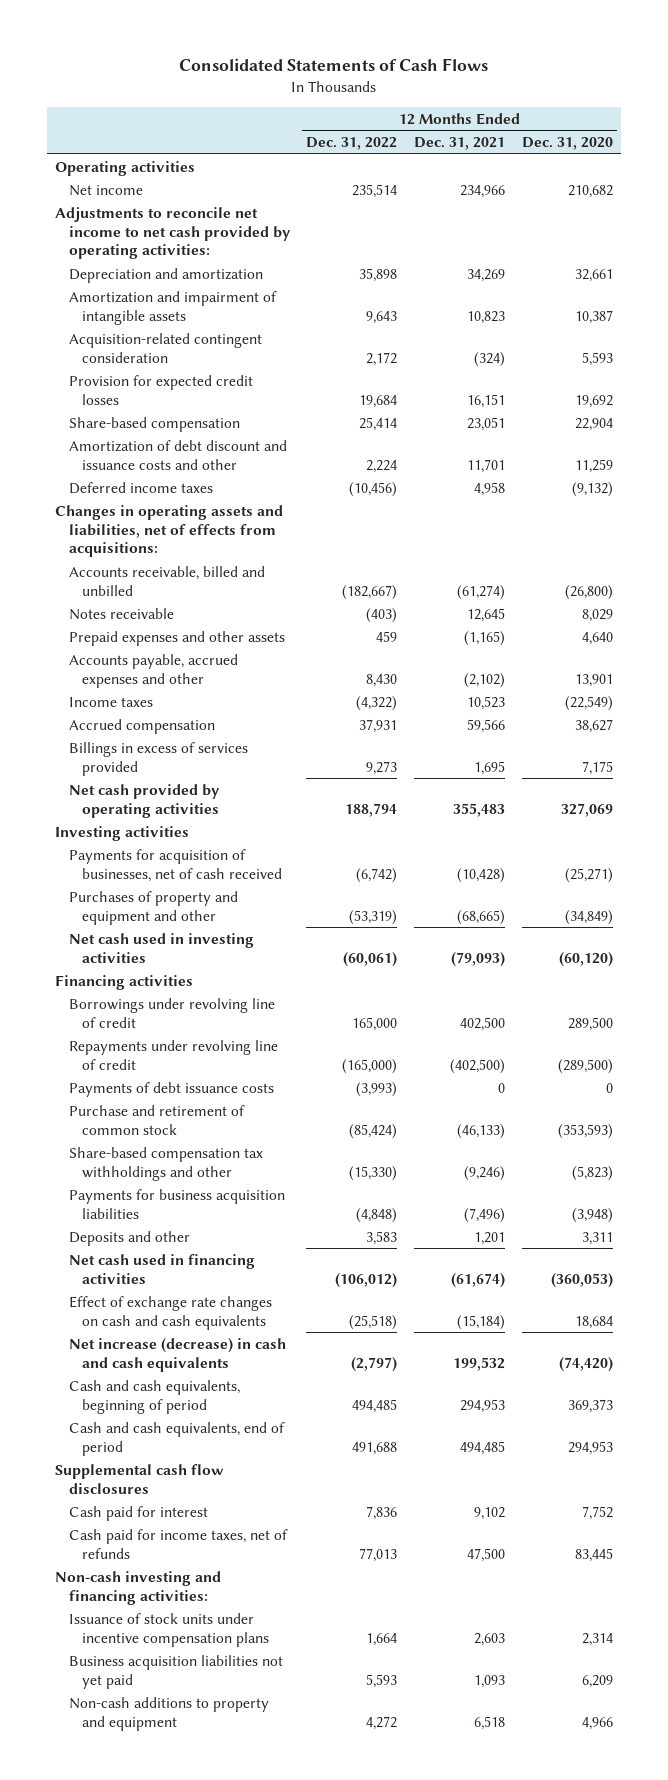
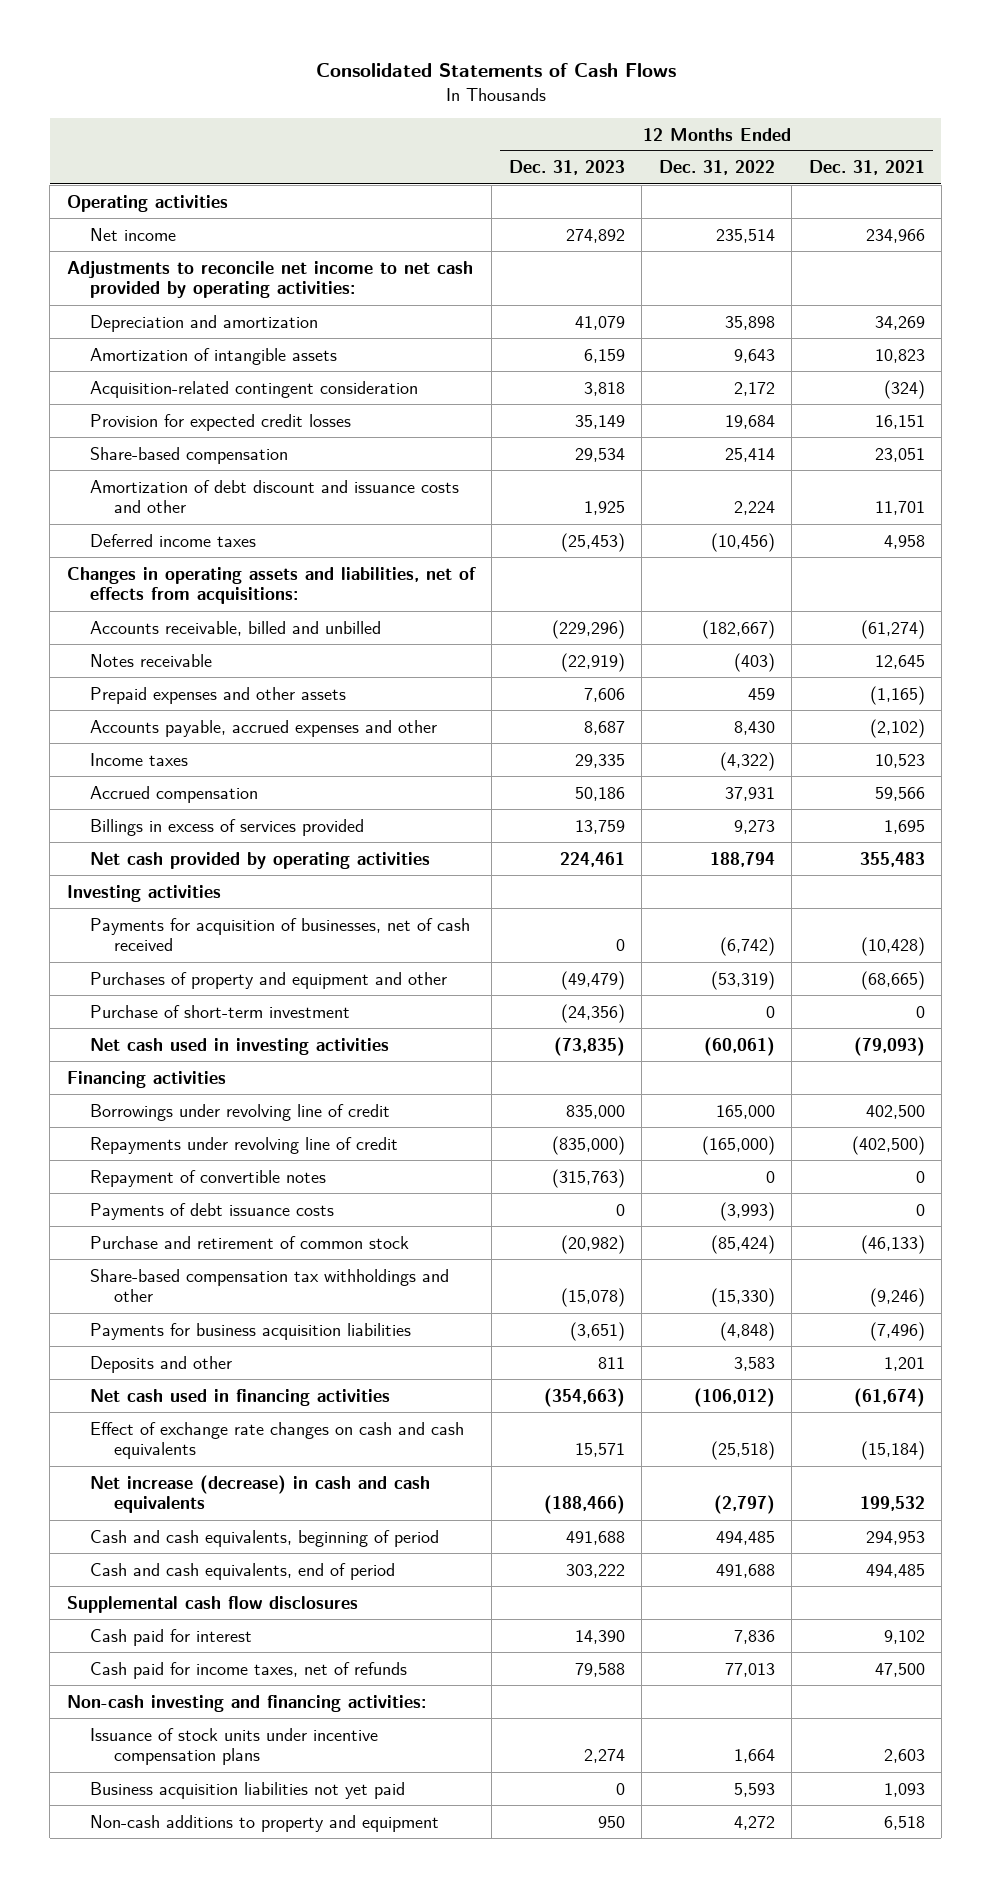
- | 12 Months Ended Dec. 31, 2022 | 12 Months Ended Dec. 31, 2021 | 12 Months Ended Dec. 31, 2020
+ | 12 Months Ended Dec. 31, 2023 | 12 Months Ended Dec. 31, 2022 | 12 Months Ended Dec. 31, 2021
- Amortization and impairment of intangible assets | 9,643 | 10,823 | 10,387
+ Amortization of intangible assets | 6,159 | 9,643 | 10,823
+ Purchase of short-term investment | (24,356) | 0 | 0
+ Repayment of convertible notes | (315,763) | 0 | 0

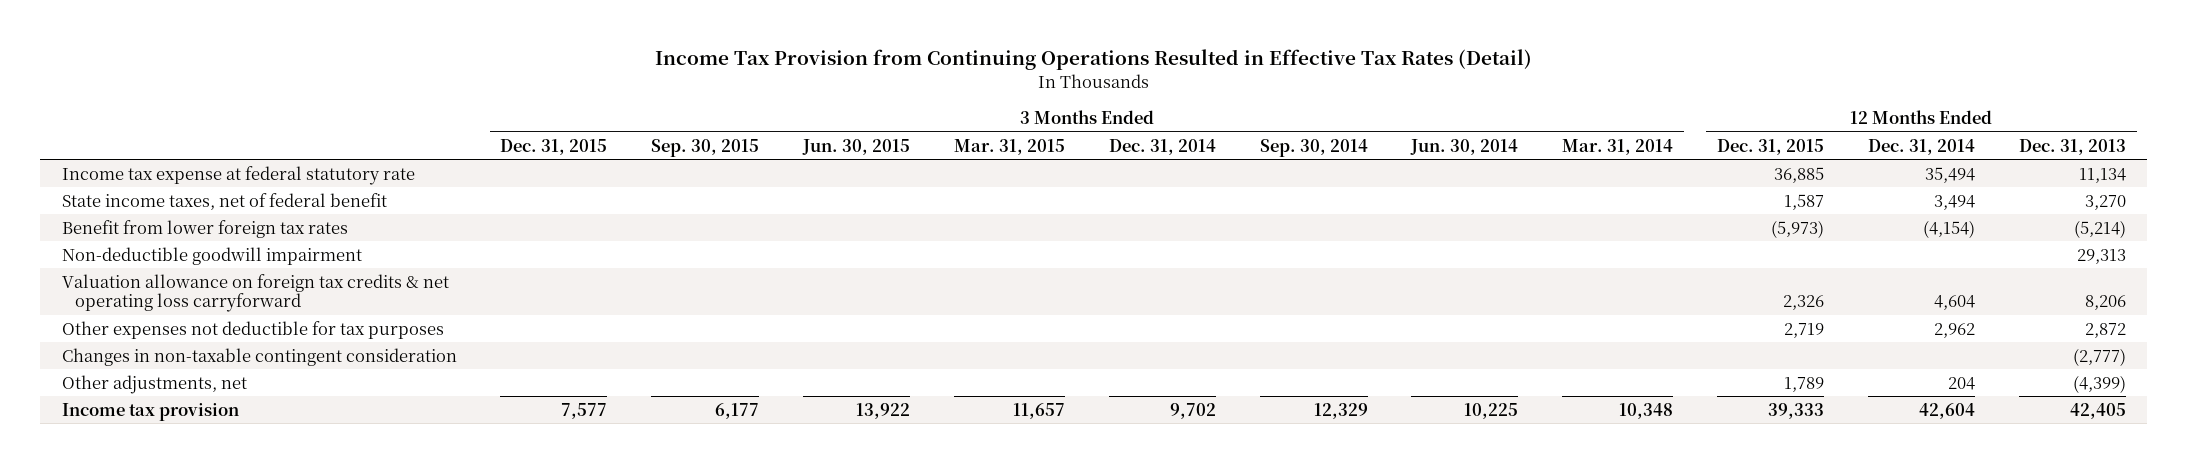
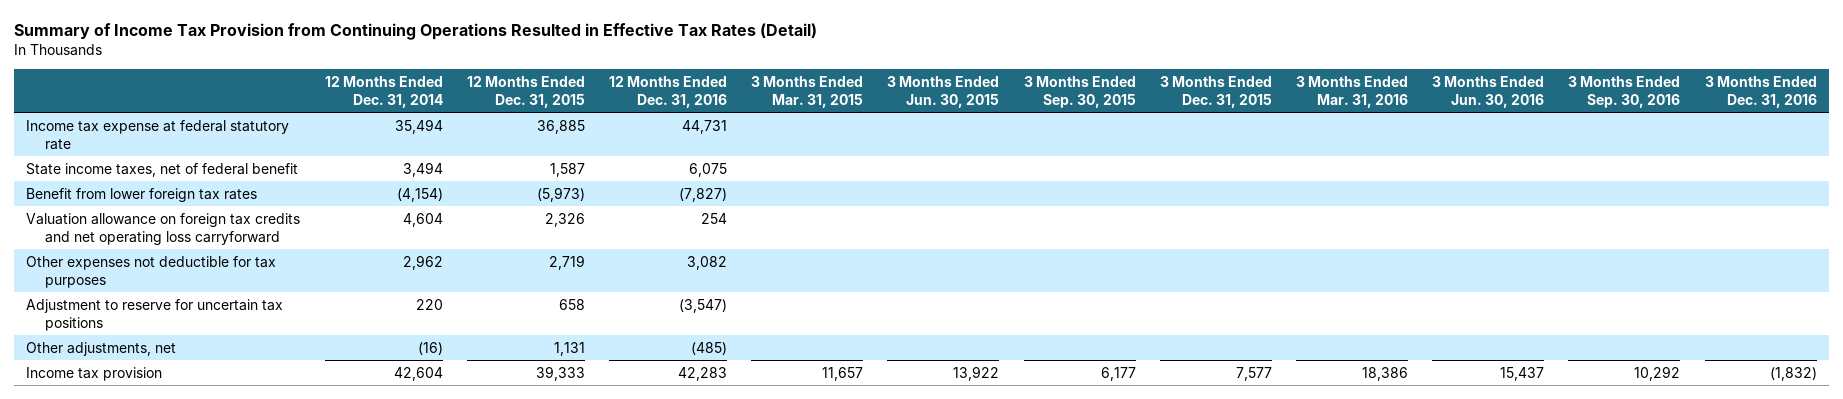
- Income Tax Provision from Continuing Operations Resulted in Effective Tax Rates (Detail)
+ Summary of Income Tax Provision from Continuing Operations Resulted in Effective Tax Rates (Detail)
- | 3 Months Ended Dec. 31, 2015 | 3 Months Ended Sep. 30, 2015 | 3 Months Ended Jun. 30, 2015 | 3 Months Ended Mar. 31, 2015 | 3 Months Ended Dec. 31, 2014 | 3 Months Ended Sep. 30, 2014 | 3 Months Ended Jun. 30, 2014 | 3 Months Ended Mar. 31, 2014 | 12 Months Ended Dec. 31, 2015 | 12 Months Ended Dec. 31, 2014 | 12 Months Ended Dec. 31, 2013
+ | 12 Months Ended Dec. 31, 2014 | 12 Months Ended Dec. 31, 2015 | 12 Months Ended Dec. 31, 2016 | 3 Months Ended Mar. 31, 2015 | 3 Months Ended Jun. 30, 2015 | 3 Months Ended Sep. 30, 2015 | 3 Months Ended Dec. 31, 2015 | 3 Months Ended Mar. 31, 2016 | 3 Months Ended Jun. 30, 2016 | 3 Months Ended Sep. 30, 2016 | 3 Months Ended Dec. 31, 2016
- Non-deductible goodwill impairment | | | | | | | | | | | 29,313
- Valuation allowance on foreign tax credits & net operating loss carryforward | | | | | | | | | 2,326 | 4,604 | 8,206
+ Valuation allowance on foreign tax credits and net operating loss carryforward | 4,604 | 2,326 | 254 | | | | | | | |
- Changes in non-taxable contingent consideration | | | | | | | | | | | (2,777)
- Other adjustments, net | | | | | | | | | 1,789 | 204 | (4,399)
+ Adjustment to reserve for uncertain tax positions | 220 | 658 | (3,547) | | | | | | | |
+ Other adjustments, net | (16) | 1,131 | (485) | | | | | | | |

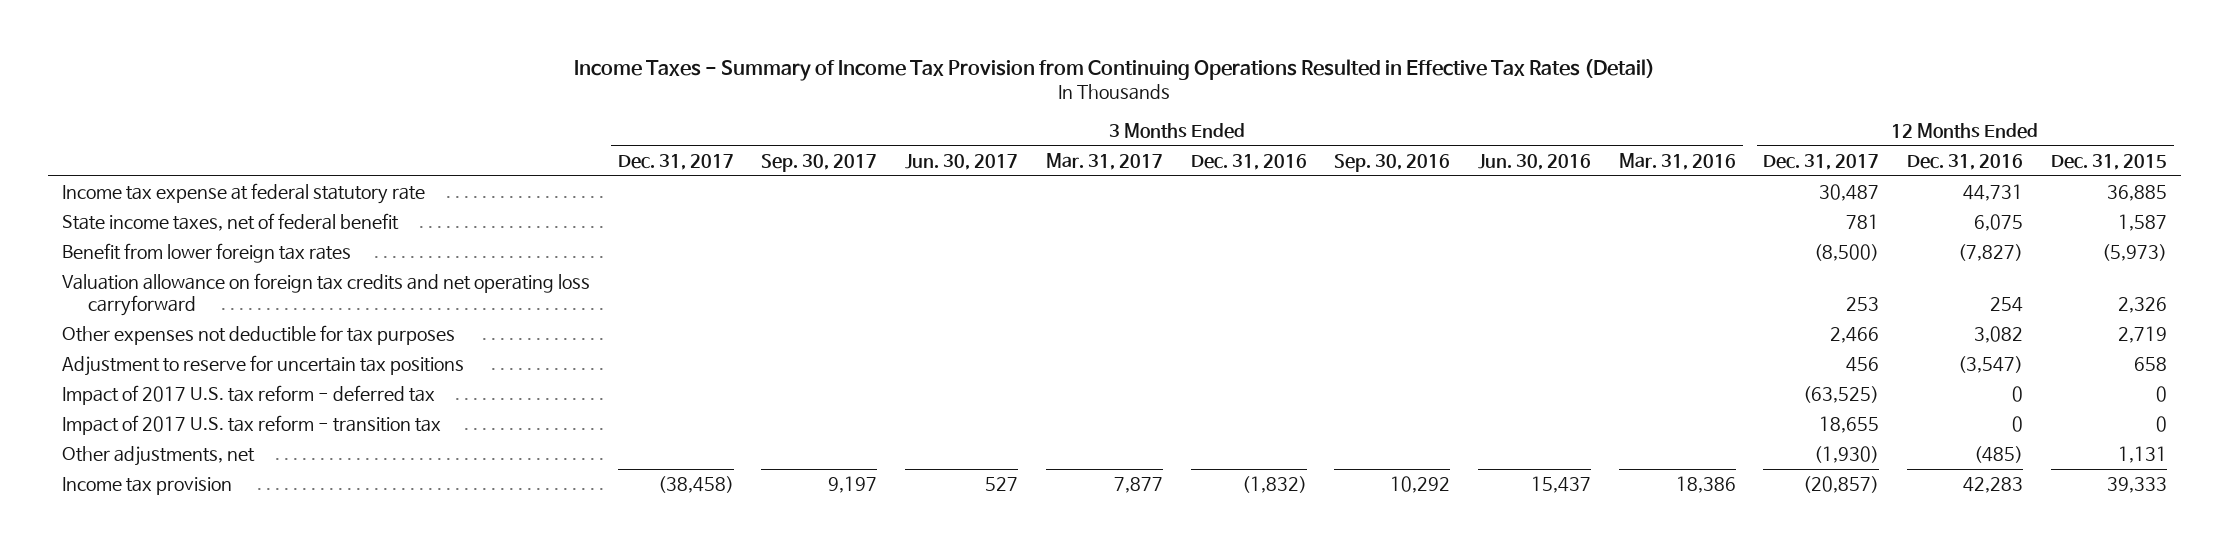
- Summary of Income Tax Provision from Continuing Operations Resulted in Effective Tax Rates (Detail)
+ Income Taxes - Summary of Income Tax Provision from Continuing Operations Resulted in Effective Tax Rates (Detail)
- | 12 Months Ended Dec. 31, 2014 | 12 Months Ended Dec. 31, 2015 | 12 Months Ended Dec. 31, 2016 | 3 Months Ended Mar. 31, 2015 | 3 Months Ended Jun. 30, 2015 | 3 Months Ended Sep. 30, 2015 | 3 Months Ended Dec. 31, 2015 | 3 Months Ended Mar. 31, 2016 | 3 Months Ended Jun. 30, 2016 | 3 Months Ended Sep. 30, 2016 | 3 Months Ended Dec. 31, 2016
+ | 3 Months Ended Dec. 31, 2017 | 3 Months Ended Sep. 30, 2017 | 3 Months Ended Jun. 30, 2017 | 3 Months Ended Mar. 31, 2017 | 3 Months Ended Dec. 31, 2016 | 3 Months Ended Sep. 30, 2016 | 3 Months Ended Jun. 30, 2016 | 3 Months Ended Mar. 31, 2016 | 12 Months Ended Dec. 31, 2017 | 12 Months Ended Dec. 31, 2016 | 12 Months Ended Dec. 31, 2015
+ Impact of 2017 U.S. tax reform - deferred tax | | | | | | | | | (63,525) | 0 | 0
+ Impact of 2017 U.S. tax reform - transition tax | | | | | | | | | 18,655 | 0 | 0

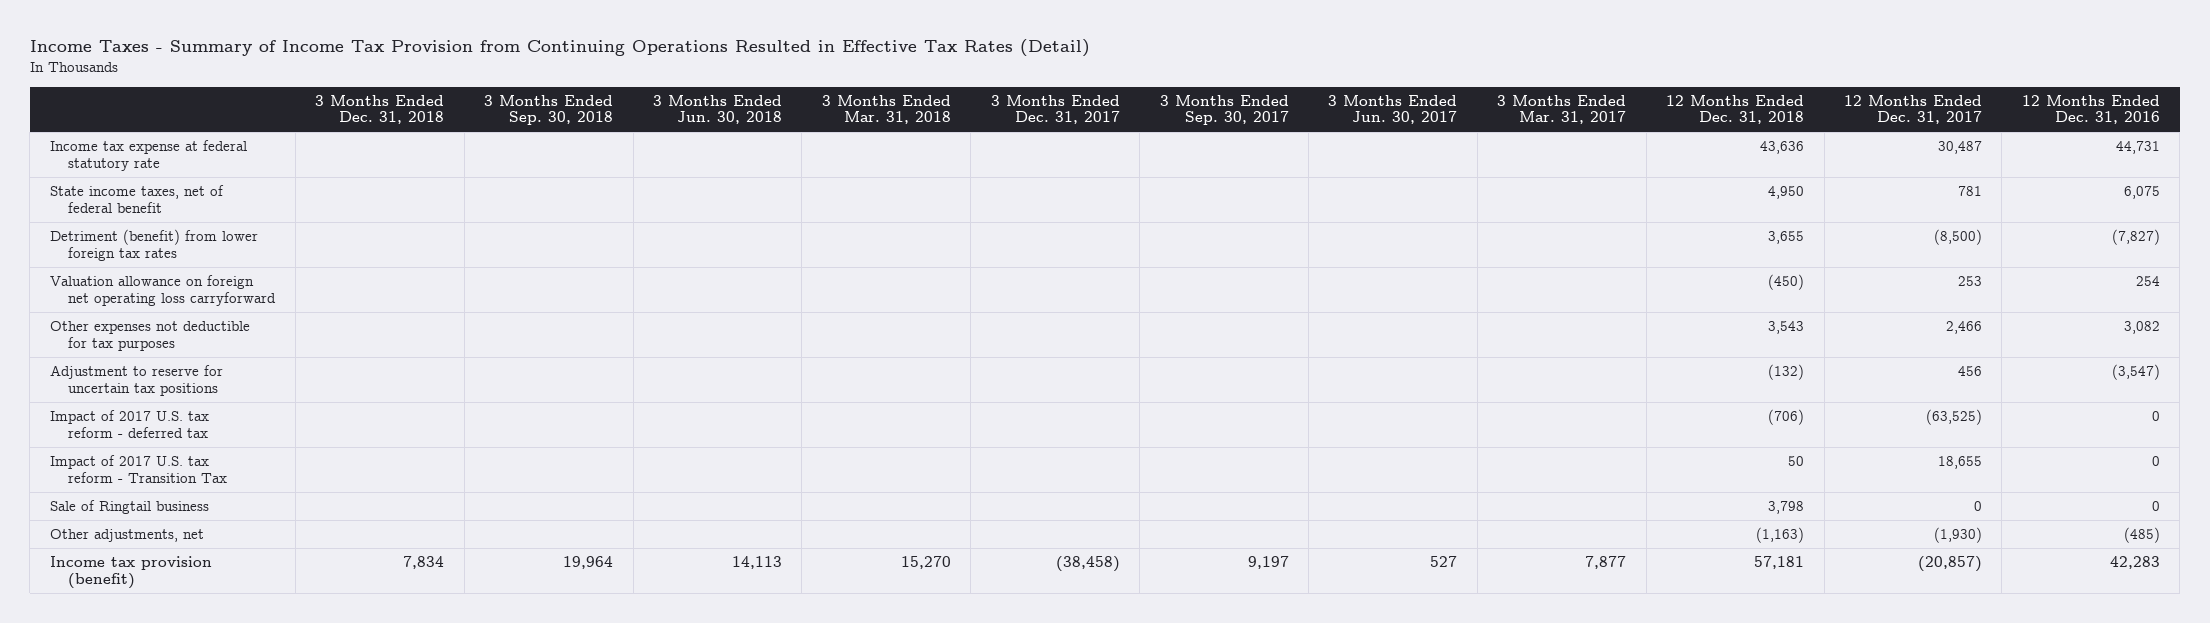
- | 3 Months Ended Dec. 31, 2017 | 3 Months Ended Sep. 30, 2017 | 3 Months Ended Jun. 30, 2017 | 3 Months Ended Mar. 31, 2017 | 3 Months Ended Dec. 31, 2016 | 3 Months Ended Sep. 30, 2016 | 3 Months Ended Jun. 30, 2016 | 3 Months Ended Mar. 31, 2016 | 12 Months Ended Dec. 31, 2017 | 12 Months Ended Dec. 31, 2016 | 12 Months Ended Dec. 31, 2015
+ | 3 Months Ended Dec. 31, 2018 | 3 Months Ended Sep. 30, 2018 | 3 Months Ended Jun. 30, 2018 | 3 Months Ended Mar. 31, 2018 | 3 Months Ended Dec. 31, 2017 | 3 Months Ended Sep. 30, 2017 | 3 Months Ended Jun. 30, 2017 | 3 Months Ended Mar. 31, 2017 | 12 Months Ended Dec. 31, 2018 | 12 Months Ended Dec. 31, 2017 | 12 Months Ended Dec. 31, 2016
- Benefit from lower foreign tax rates | | | | | | | | | (8,500) | (7,827) | (5,973)
- Valuation allowance on foreign tax credits and net operating loss carryforward | | | | | | | | | 253 | 254 | 2,326
+ Detriment (benefit) from lower foreign tax rates | | | | | | | | | 3,655 | (8,500) | (7,827)
+ Valuation allowance on foreign net operating loss carryforward | | | | | | | | | (450) | 253 | 254
- Impact of 2017 U.S. tax reform - transition tax | | | | | | | | | 18,655 | 0 | 0
+ Impact of 2017 U.S. tax reform - Transition Tax | | | | | | | | | 50 | 18,655 | 0
+ Sale of Ringtail business | | | | | | | | | 3,798 | 0 | 0
- Income tax provision | (38,458) | 9,197 | 527 | 7,877 | (1,832) | 10,292 | 15,437 | 18,386 | (20,857) | 42,283 | 39,333
+ Income tax provision (benefit) | 7,834 | 19,964 | 14,113 | 15,270 | (38,458) | 9,197 | 527 | 7,877 | 57,181 | (20,857) | 42,283

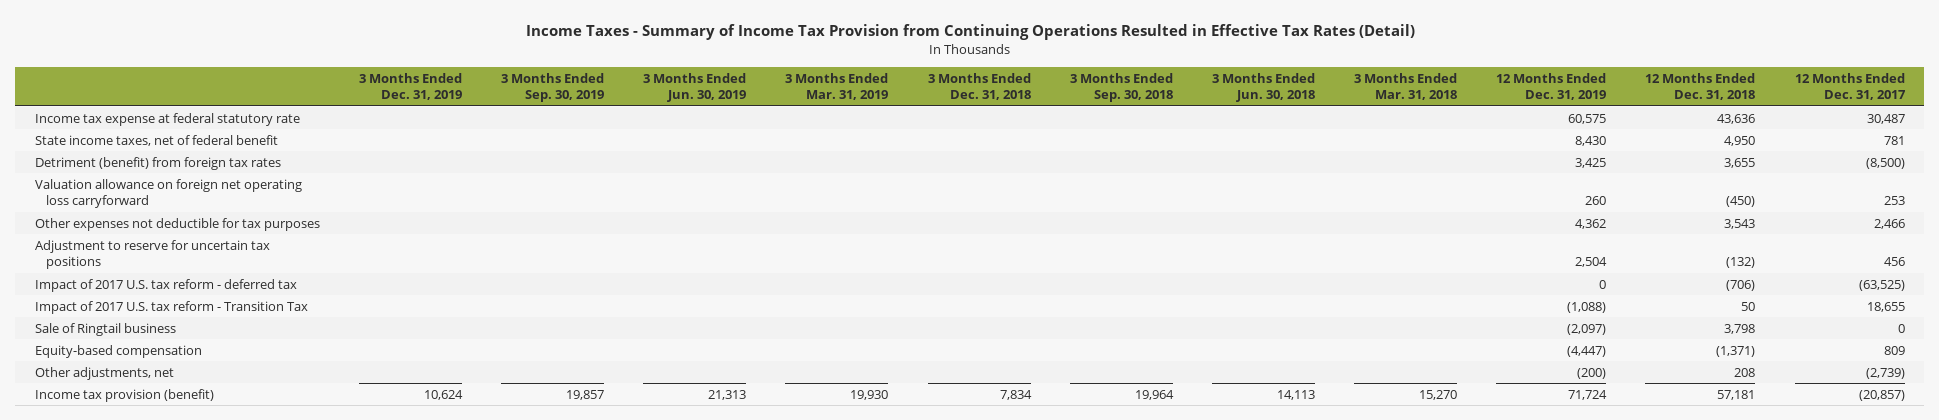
- | 3 Months Ended Dec. 31, 2018 | 3 Months Ended Sep. 30, 2018 | 3 Months Ended Jun. 30, 2018 | 3 Months Ended Mar. 31, 2018 | 3 Months Ended Dec. 31, 2017 | 3 Months Ended Sep. 30, 2017 | 3 Months Ended Jun. 30, 2017 | 3 Months Ended Mar. 31, 2017 | 12 Months Ended Dec. 31, 2018 | 12 Months Ended Dec. 31, 2017 | 12 Months Ended Dec. 31, 2016
+ | 3 Months Ended Dec. 31, 2019 | 3 Months Ended Sep. 30, 2019 | 3 Months Ended Jun. 30, 2019 | 3 Months Ended Mar. 31, 2019 | 3 Months Ended Dec. 31, 2018 | 3 Months Ended Sep. 30, 2018 | 3 Months Ended Jun. 30, 2018 | 3 Months Ended Mar. 31, 2018 | 12 Months Ended Dec. 31, 2019 | 12 Months Ended Dec. 31, 2018 | 12 Months Ended Dec. 31, 2017
- Detriment (benefit) from lower foreign tax rates | | | | | | | | | 3,655 | (8,500) | (7,827)
+ Detriment (benefit) from foreign tax rates | | | | | | | | | 3,425 | 3,655 | (8,500)
- Other adjustments, net | | | | | | | | | (1,163) | (1,930) | (485)
+ Equity-based compensation | | | | | | | | | (4,447) | (1,371) | 809
+ Other adjustments, net | | | | | | | | | (200) | 208 | (2,739)

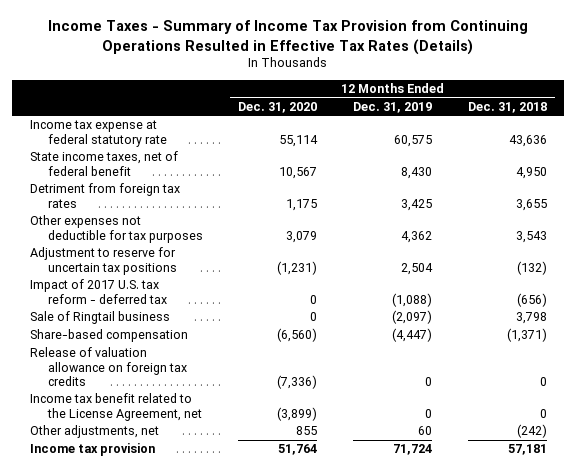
- Income Taxes - Summary of Income Tax Provision from Continuing Operations Resulted in Effective Tax Rates (Detail)
+ Income Taxes - Summary of Income Tax Provision from Continuing Operations Resulted in Effective Tax Rates (Details)
- | 3 Months Ended Dec. 31, 2019 | 3 Months Ended Sep. 30, 2019 | 3 Months Ended Jun. 30, 2019 | 3 Months Ended Mar. 31, 2019 | 3 Months Ended Dec. 31, 2018 | 3 Months Ended Sep. 30, 2018 | 3 Months Ended Jun. 30, 2018 | 3 Months Ended Mar. 31, 2018 | 12 Months Ended Dec. 31, 2019 | 12 Months Ended Dec. 31, 2018 | 12 Months Ended Dec. 31, 2017
+ | 12 Months Ended Dec. 31, 2020 | 12 Months Ended Dec. 31, 2019 | 12 Months Ended Dec. 31, 2018
- Detriment (benefit) from foreign tax rates | | | | | | | | | 3,425 | 3,655 | (8,500)
- Valuation allowance on foreign net operating loss carryforward | | | | | | | | | 260 | (450) | 253
+ Detriment from foreign tax rates | 1,175 | 3,425 | 3,655
- Impact of 2017 U.S. tax reform - deferred tax | | | | | | | | | 0 | (706) | (63,525)
- Impact of 2017 U.S. tax reform - Transition Tax | | | | | | | | | (1,088) | 50 | 18,655
+ Impact of 2017 U.S. tax reform - deferred tax | 0 | (1,088) | (656)
- Equity-based compensation | | | | | | | | | (4,447) | (1,371) | 809
- Other adjustments, net | | | | | | | | | (200) | 208 | (2,739)
- Income tax provision (benefit) | 10,624 | 19,857 | 21,313 | 19,930 | 7,834 | 19,964 | 14,113 | 15,270 | 71,724 | 57,181 | (20,857)
+ Share-based compensation | (6,560) | (4,447) | (1,371)
+ Release of valuation allowance on foreign tax credits | (7,336) | 0 | 0
+ Income tax benefit related to the License Agreement, net | (3,899) | 0 | 0
+ Other adjustments, net | 855 | 60 | (242)
+ Income tax provision | 51,764 | 71,724 | 57,181

